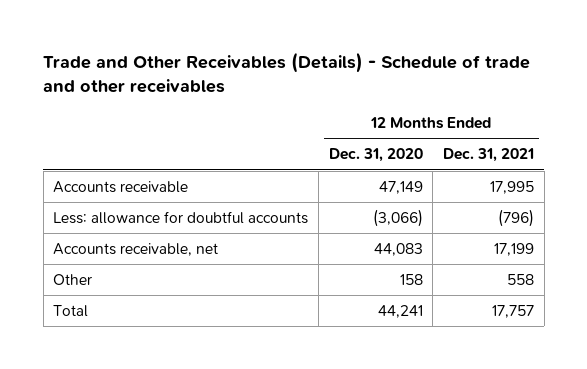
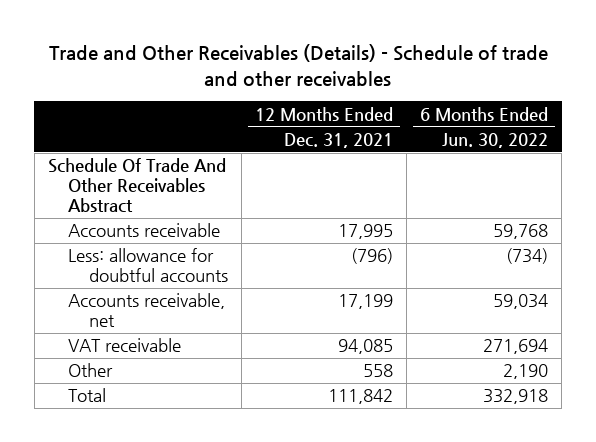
- | 12 Months Ended Dec. 31, 2020 | 12 Months Ended Dec. 31, 2021
+ | 12 Months Ended Dec. 31, 2021 | 6 Months Ended Jun. 30, 2022
+ Schedule Of Trade And Other Receivables Abstract
+ VAT receivable | 94,085 | 271,694
- Total | 44,241 | 17,757
+ Total | 111,842 | 332,918

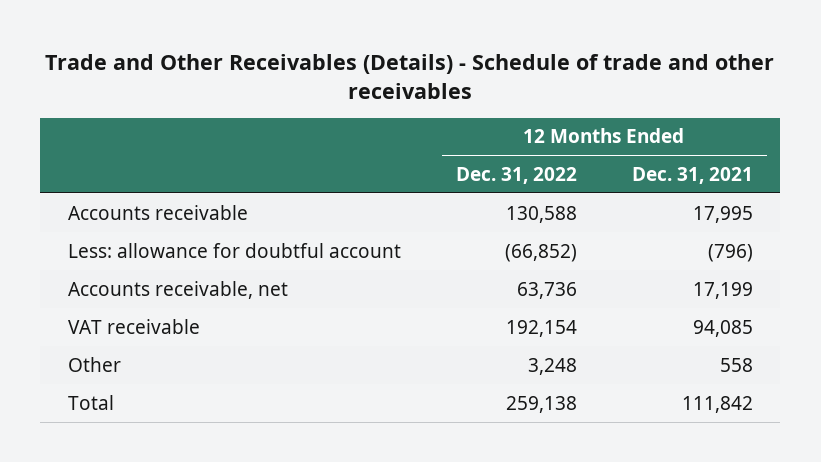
- | 12 Months Ended Dec. 31, 2021 | 6 Months Ended Jun. 30, 2022
+ | 12 Months Ended Dec. 31, 2022 | 12 Months Ended Dec. 31, 2021
- Schedule Of Trade And Other Receivables Abstract
- Less: allowance for doubtful accounts | (796) | (734)
+ Less: allowance for doubtful account | (66,852) | (796)

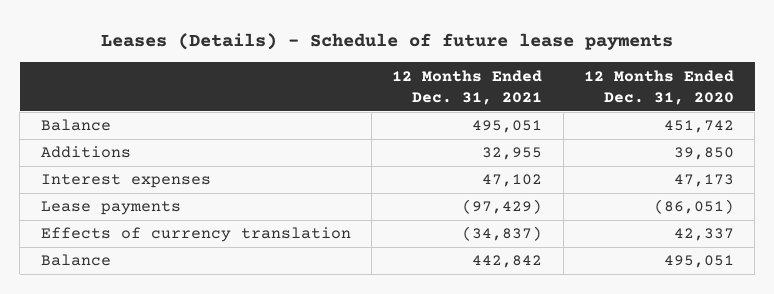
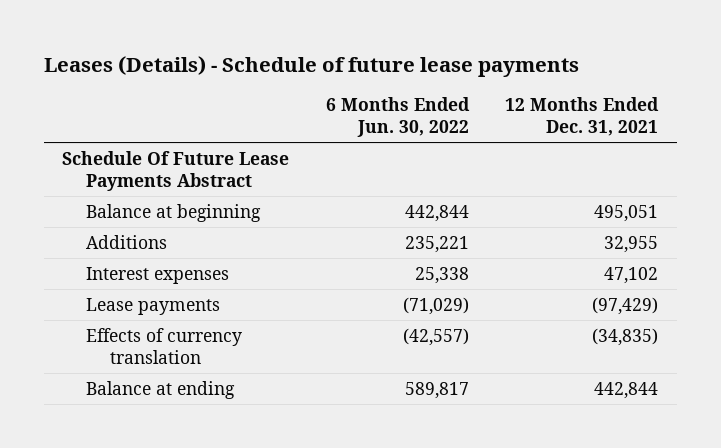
- | 12 Months Ended Dec. 31, 2021 | 12 Months Ended Dec. 31, 2020
+ | 6 Months Ended Jun. 30, 2022 | 12 Months Ended Dec. 31, 2021
- Balance | 495,051 | 451,742
+ Schedule Of Future Lease Payments Abstract
+ Balance at beginning | 442,844 | 495,051
- Effects of currency translation | (34,837) | 42,337
- Balance | 442,842 | 495,051
+ Effects of currency translation | (42,557) | (34,835)
+ Balance at ending | 589,817 | 442,844

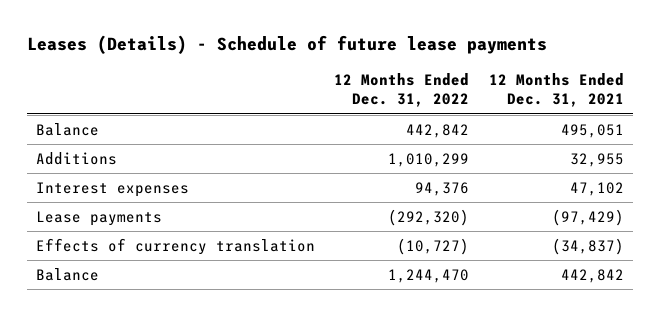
- | 6 Months Ended Jun. 30, 2022 | 12 Months Ended Dec. 31, 2021
+ | 12 Months Ended Dec. 31, 2022 | 12 Months Ended Dec. 31, 2021
- Schedule Of Future Lease Payments Abstract
- Balance at beginning | 442,844 | 495,051
+ Balance | 442,842 | 495,051
- Effects of currency translation | (42,557) | (34,835)
- Balance at ending | 589,817 | 442,844
+ Effects of currency translation | (10,727) | (34,837)
+ Balance | 1,244,470 | 442,842

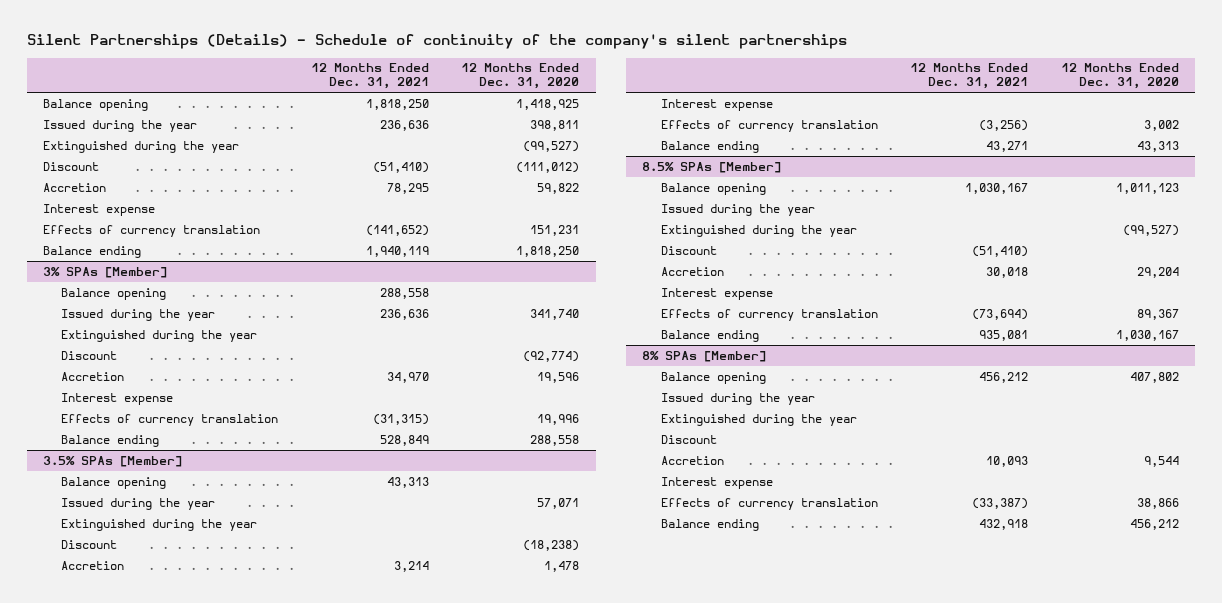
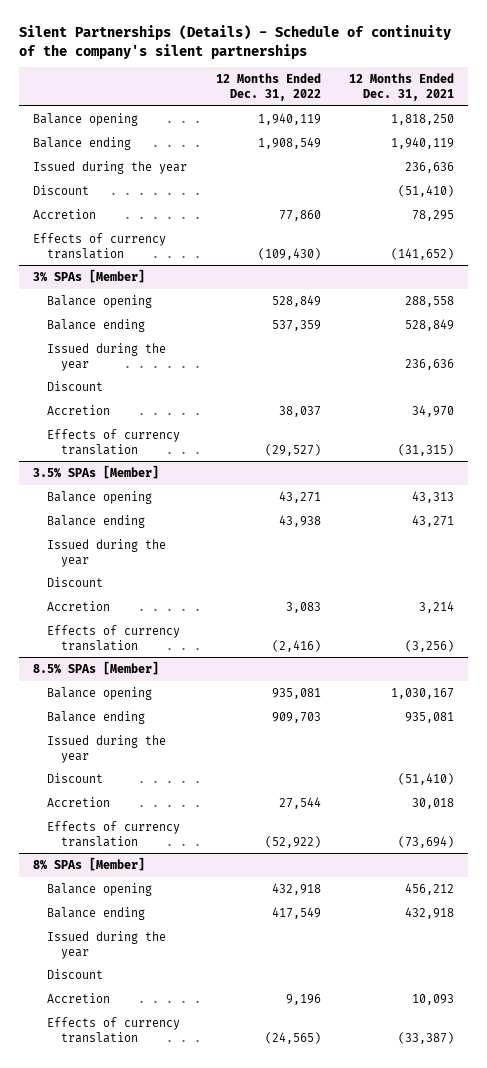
- | 12 Months Ended Dec. 31, 2021 | 12 Months Ended Dec. 31, 2020
+ | 12 Months Ended Dec. 31, 2022 | 12 Months Ended Dec. 31, 2021
moved up: Balance ending | 1,908,549 | 1,940,119
- Extinguished during the year | | (99,527)
- Interest expense
@ 3% SPAs [Member]
moved up: Balance ending | 537,359 | 528,849
- Extinguished during the year
- Interest expense
@ 3.5% SPAs [Member]
moved up: Balance ending | 43,938 | 43,271
- Extinguished during the year
- Interest expense
@ 8.5% SPAs [Member]
moved up: Balance ending | 909,703 | 935,081
- Extinguished during the year | | (99,527)
- Interest expense
@ 8% SPAs [Member]
moved up: Balance ending | 417,549 | 432,918
- Extinguished during the year
- Interest expense

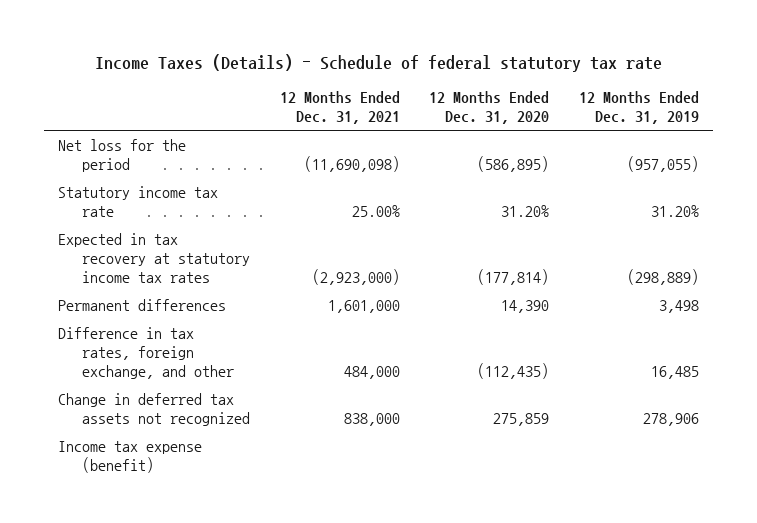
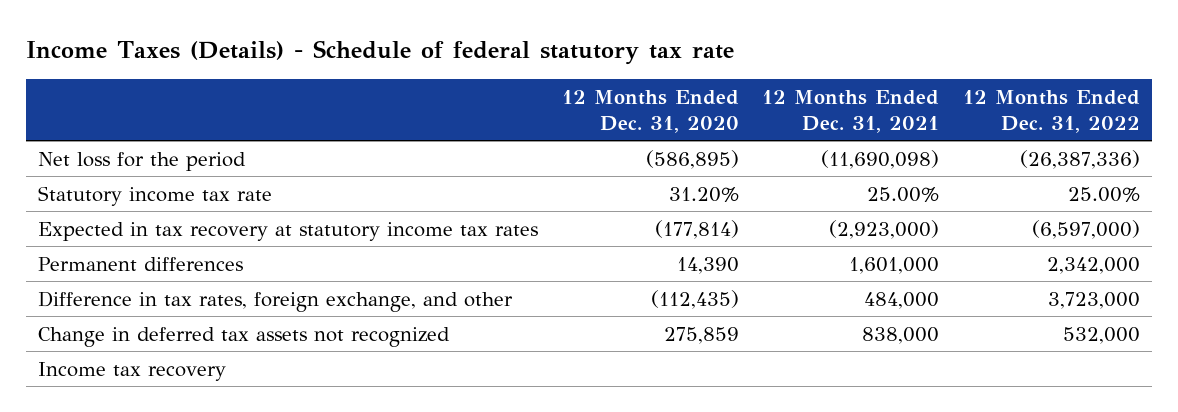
- | 12 Months Ended Dec. 31, 2021 | 12 Months Ended Dec. 31, 2020 | 12 Months Ended Dec. 31, 2019
+ | 12 Months Ended Dec. 31, 2020 | 12 Months Ended Dec. 31, 2021 | 12 Months Ended Dec. 31, 2022
- Income tax expense (benefit)
+ Income tax recovery

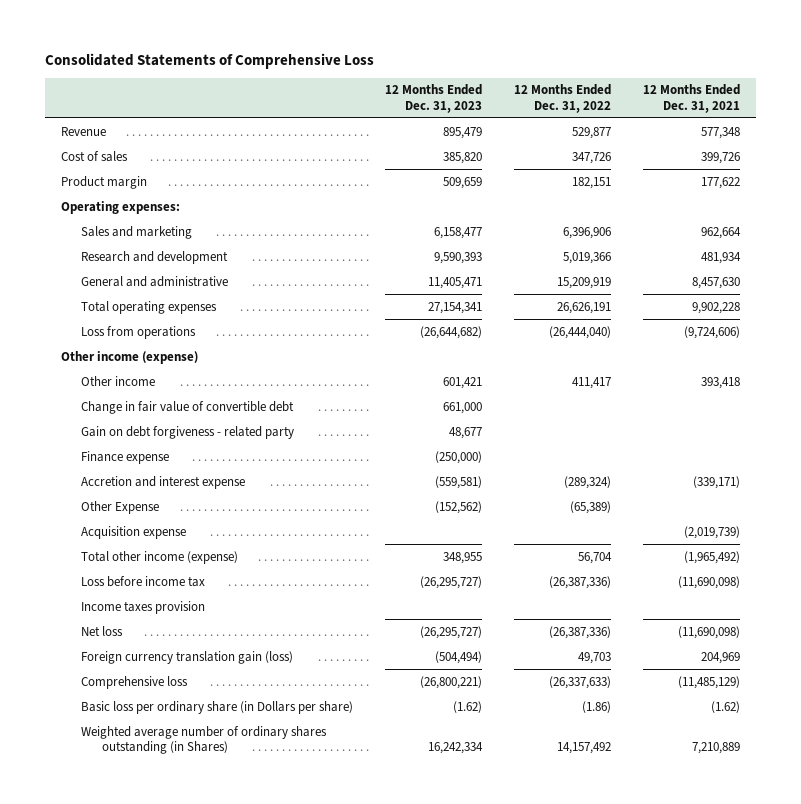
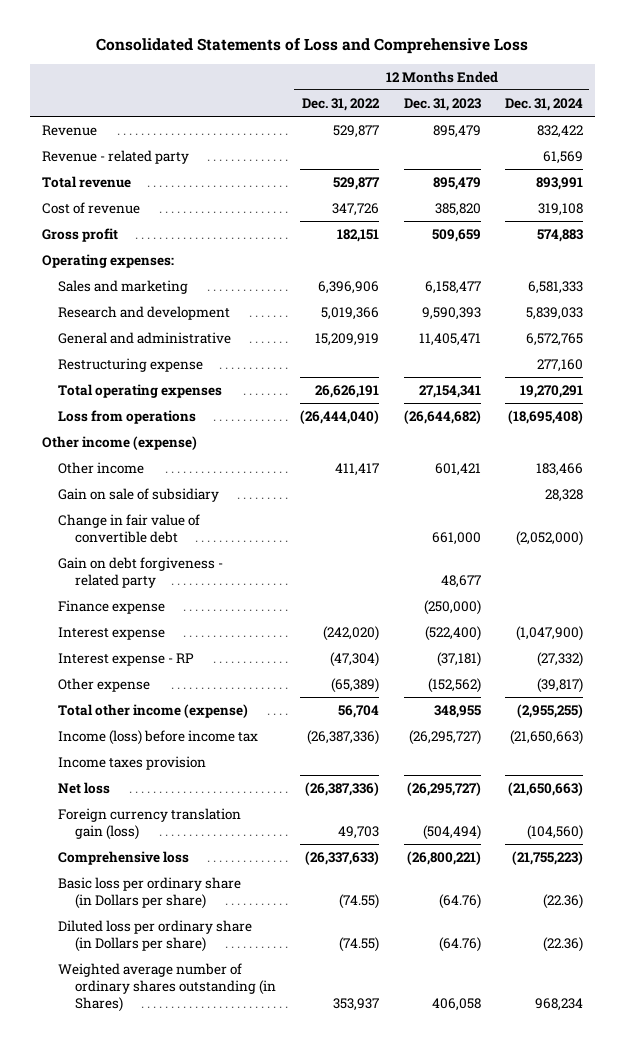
- Consolidated Statements of Comprehensive Loss
+ Consolidated Statements of Loss and Comprehensive Loss
- | 12 Months Ended Dec. 31, 2023 | 12 Months Ended Dec. 31, 2022 | 12 Months Ended Dec. 31, 2021
+ | 12 Months Ended Dec. 31, 2022 | 12 Months Ended Dec. 31, 2023 | 12 Months Ended Dec. 31, 2024
- Cost of sales | 385,820 | 347,726 | 399,726
- Product margin | 509,659 | 182,151 | 177,622
+ Revenue - related party | | | 61,569
+ Total revenue | 529,877 | 895,479 | 893,991
+ Cost of revenue | 347,726 | 385,820 | 319,108
+ Gross profit | 182,151 | 509,659 | 574,883
+ Restructuring expense | | | 277,160
+ Gain on sale of subsidiary | | | 28,328
- Accretion and interest expense | (559,581) | (289,324) | (339,171)
- Other Expense | (152,562) | (65,389) |
- Acquisition expense | | | (2,019,739)
+ Interest expense | (242,020) | (522,400) | (1,047,900)
+ Interest expense - RP | (47,304) | (37,181) | (27,332)
+ Other expense | (65,389) | (152,562) | (39,817)
- Loss before income tax | (26,295,727) | (26,387,336) | (11,690,098)
+ Income (loss) before income tax | (26,387,336) | (26,295,727) | (21,650,663)
- Basic loss per ordinary share (in Dollars per share) | (1.62) | (1.86) | (1.62)
- Weighted average number of ordinary shares outstanding (in Shares) | 16,242,334 | 14,157,492 | 7,210,889
+ Basic loss per ordinary share (in Dollars per share) | (74.55) | (64.76) | (22.36)
+ Diluted loss per ordinary share (in Dollars per share) | (74.55) | (64.76) | (22.36)
+ Weighted average number of ordinary shares outstanding (in Shares) | 353,937 | 406,058 | 968,234

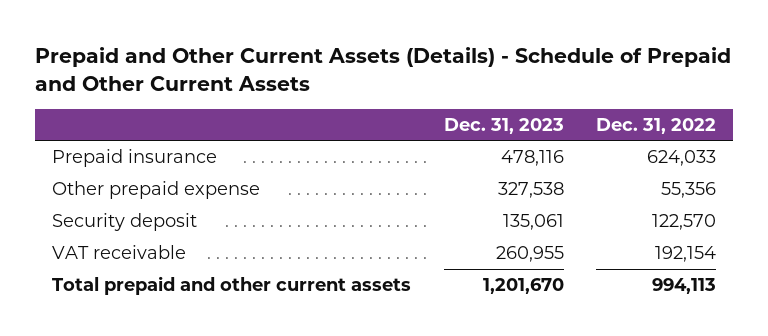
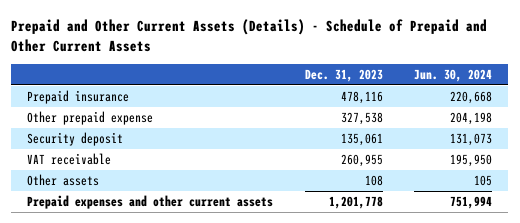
- | Dec. 31, 2023 | Dec. 31, 2022
+ | Dec. 31, 2023 | Jun. 30, 2024
- Total prepaid and other current assets | 1,201,670 | 994,113
+ Other assets | 108 | 105
+ Prepaid expenses and other current assets | 1,201,778 | 751,994

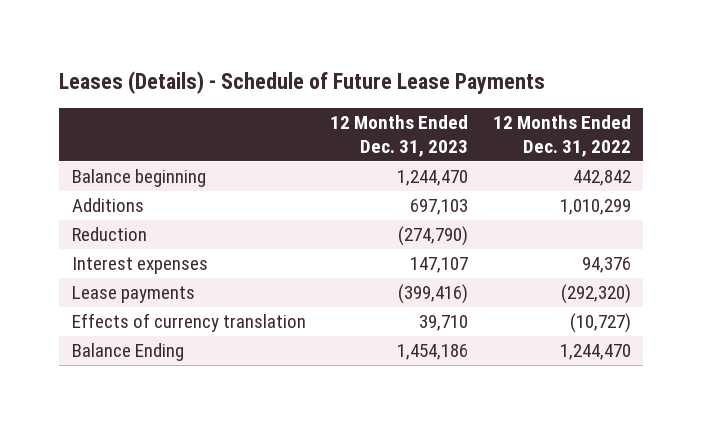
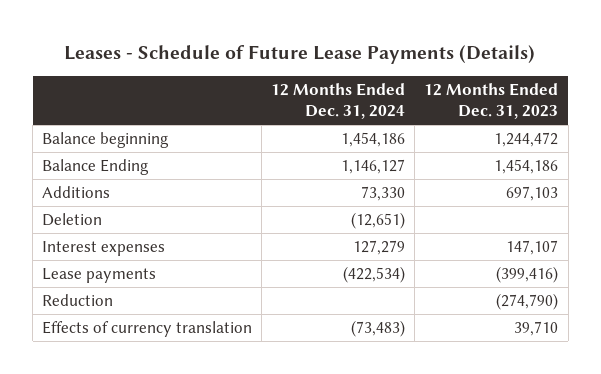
- Leases (Details) - Schedule of Future Lease Payments
+ Leases - Schedule of Future Lease Payments (Details)
- | 12 Months Ended Dec. 31, 2023 | 12 Months Ended Dec. 31, 2022
+ | 12 Months Ended Dec. 31, 2024 | 12 Months Ended Dec. 31, 2023
- Balance beginning | 1,244,470 | 442,842
+ Balance beginning | 1,454,186 | 1,244,472
moved up: Balance Ending | 1,146,127 | 1,454,186
+ Deletion | (12,651) |
moved down: Reduction | | (274,790)

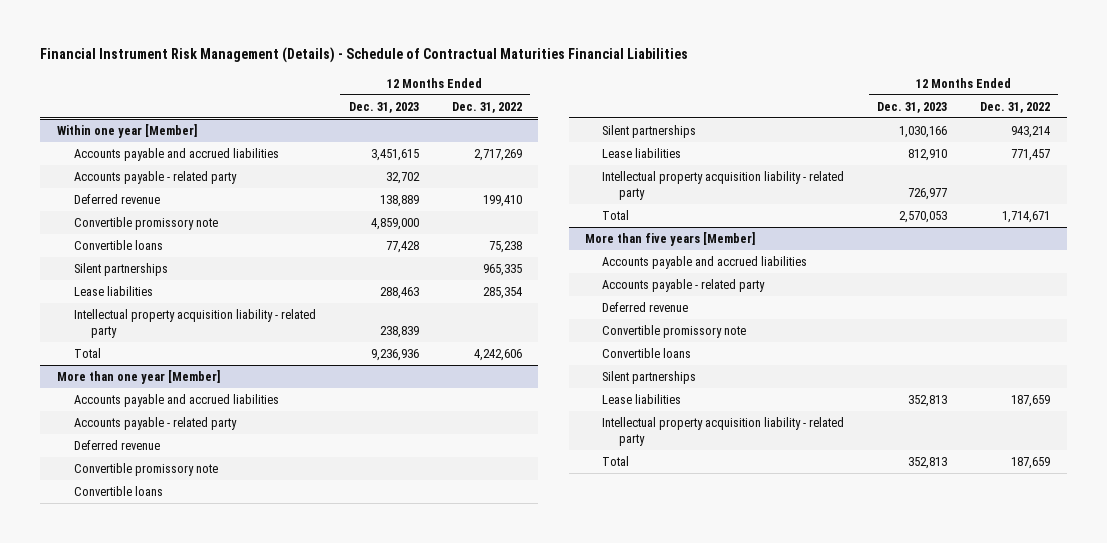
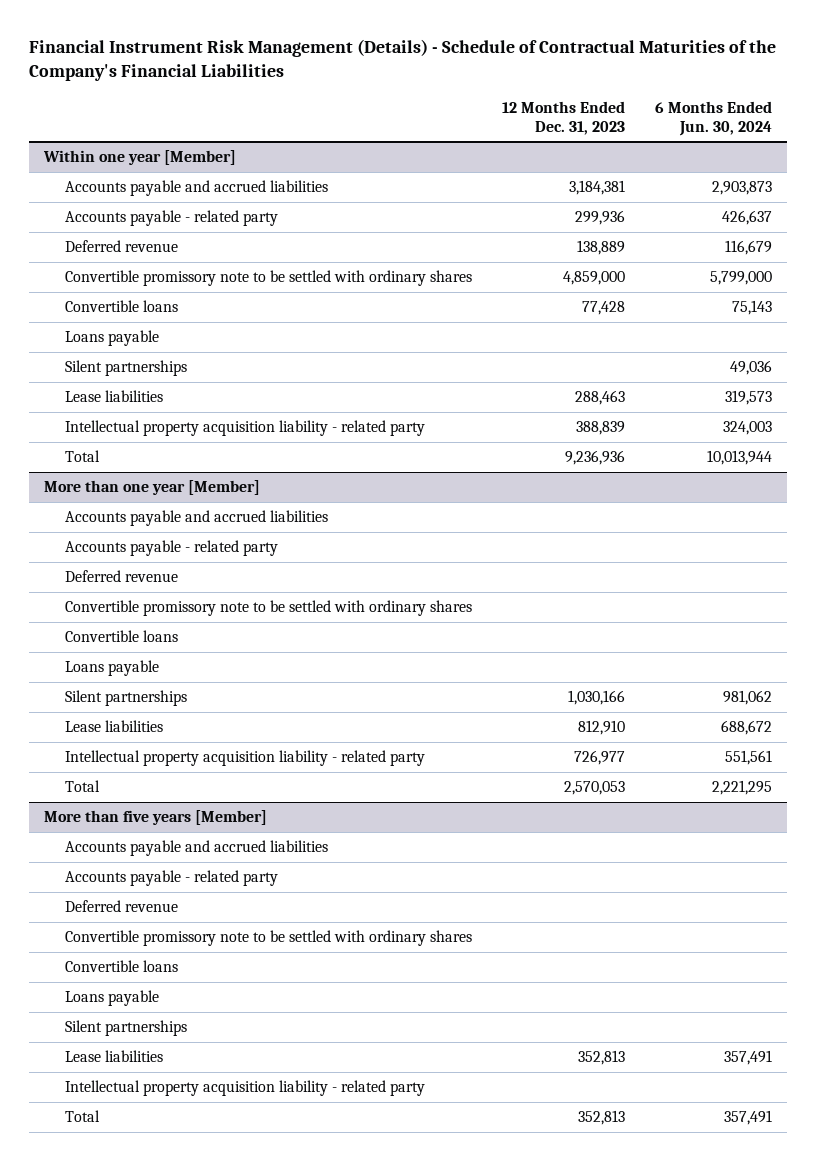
- Financial Instrument Risk Management (Details) - Schedule of Contractual Maturities Financial Liabilities
+ Financial Instrument Risk Management (Details) - Schedule of Contractual Maturities of the Company's Financial Liabilities
- | 12 Months Ended Dec. 31, 2023 | 12 Months Ended Dec. 31, 2022
+ | 12 Months Ended Dec. 31, 2023 | 6 Months Ended Jun. 30, 2024
@ Within one year [Member]
- Accounts payable and accrued liabilities | 3,451,615 | 2,717,269
- Accounts payable - related party | 32,702 |
+ Accounts payable and accrued liabilities | 3,184,381 | 2,903,873
+ Accounts payable - related party | 299,936 | 426,637
- Convertible promissory note | 4,859,000 |
+ Convertible promissory note to be settled with ordinary shares | 4,859,000 | 5,799,000
+ Loans payable
- Intellectual property acquisition liability - related party | 238,839 |
+ Intellectual property acquisition liability - related party | 388,839 | 324,003
@ More than one year [Member]
- Convertible promissory note
+ Convertible promissory note to be settled with ordinary shares
+ Loans payable
@ More than five years [Member]
- Convertible promissory note
+ Convertible promissory note to be settled with ordinary shares
+ Loans payable

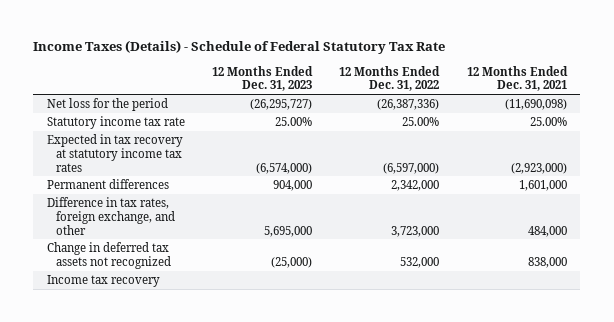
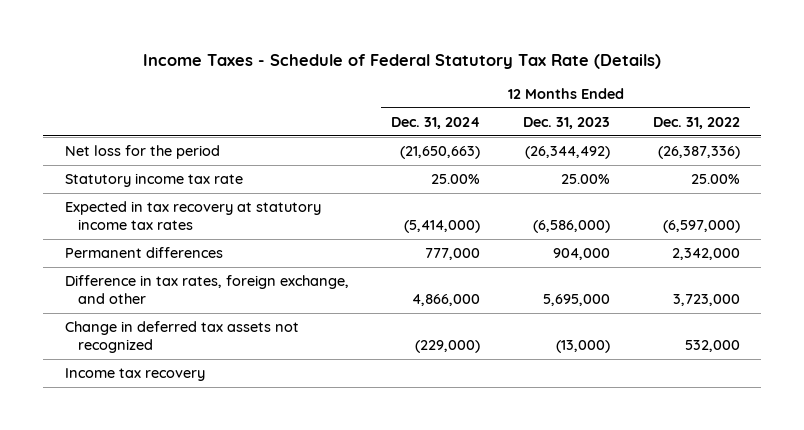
- Income Taxes (Details) - Schedule of Federal Statutory Tax Rate
+ Income Taxes - Schedule of Federal Statutory Tax Rate (Details)
- | 12 Months Ended Dec. 31, 2023 | 12 Months Ended Dec. 31, 2022 | 12 Months Ended Dec. 31, 2021
+ | 12 Months Ended Dec. 31, 2024 | 12 Months Ended Dec. 31, 2023 | 12 Months Ended Dec. 31, 2022
- Net loss for the period | (26,295,727) | (26,387,336) | (11,690,098)
+ Net loss for the period | (21,650,663) | (26,344,492) | (26,387,336)
- Expected in tax recovery at statutory income tax rates | (6,574,000) | (6,597,000) | (2,923,000)
+ Expected in tax recovery at statutory income tax rates | (5,414,000) | (6,586,000) | (6,597,000)
- Change in deferred tax assets not recognized | (25,000) | 532,000 | 838,000
+ Change in deferred tax assets not recognized | (229,000) | (13,000) | 532,000

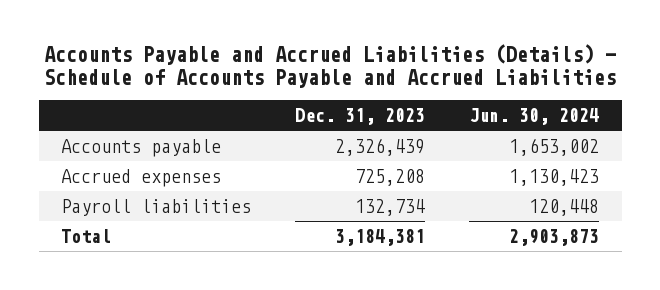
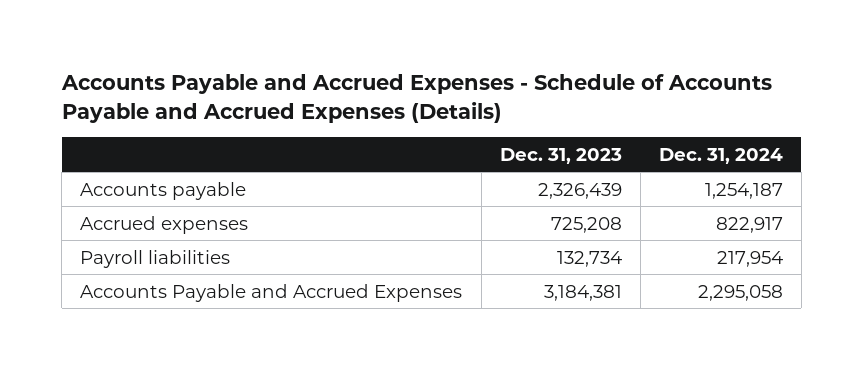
- Accounts Payable and Accrued Liabilities (Details) - Schedule of Accounts Payable and Accrued Liabilities
+ Accounts Payable and Accrued Expenses - Schedule of Accounts Payable and Accrued Expenses (Details)
- | Dec. 31, 2023 | Jun. 30, 2024
+ | Dec. 31, 2023 | Dec. 31, 2024
- Total | 3,184,381 | 2,903,873
+ Accounts Payable and Accrued Expenses | 3,184,381 | 2,295,058

